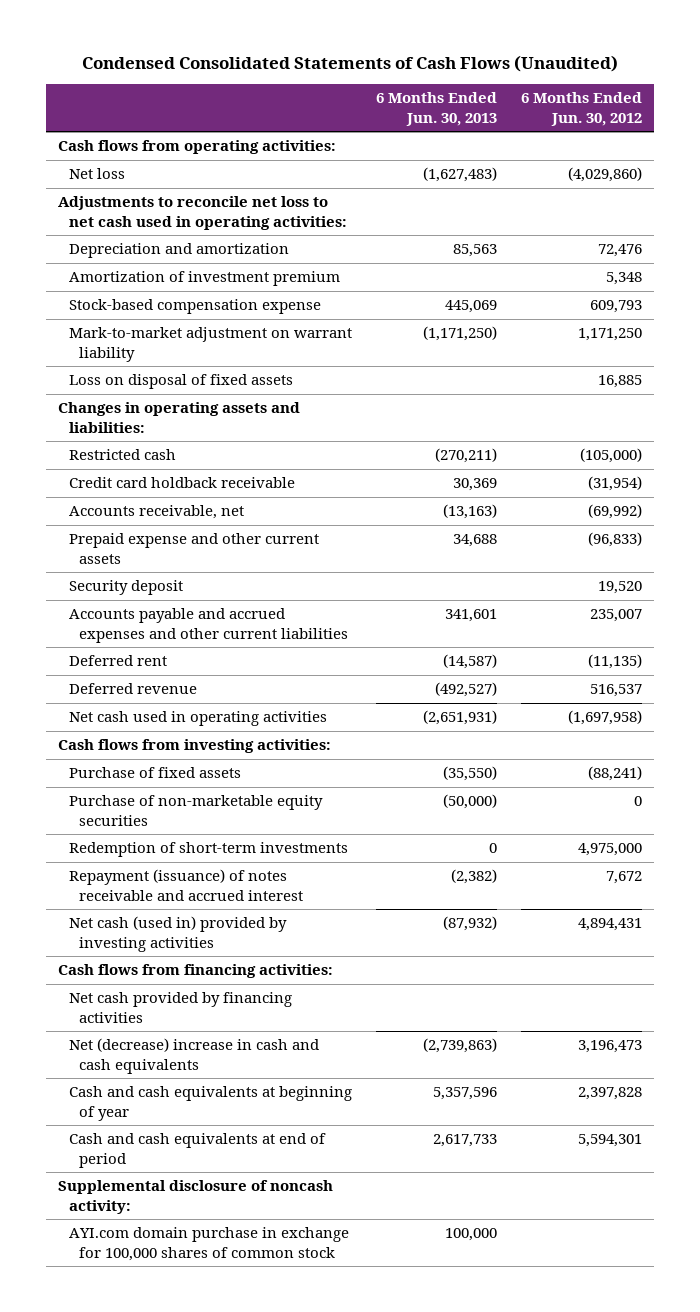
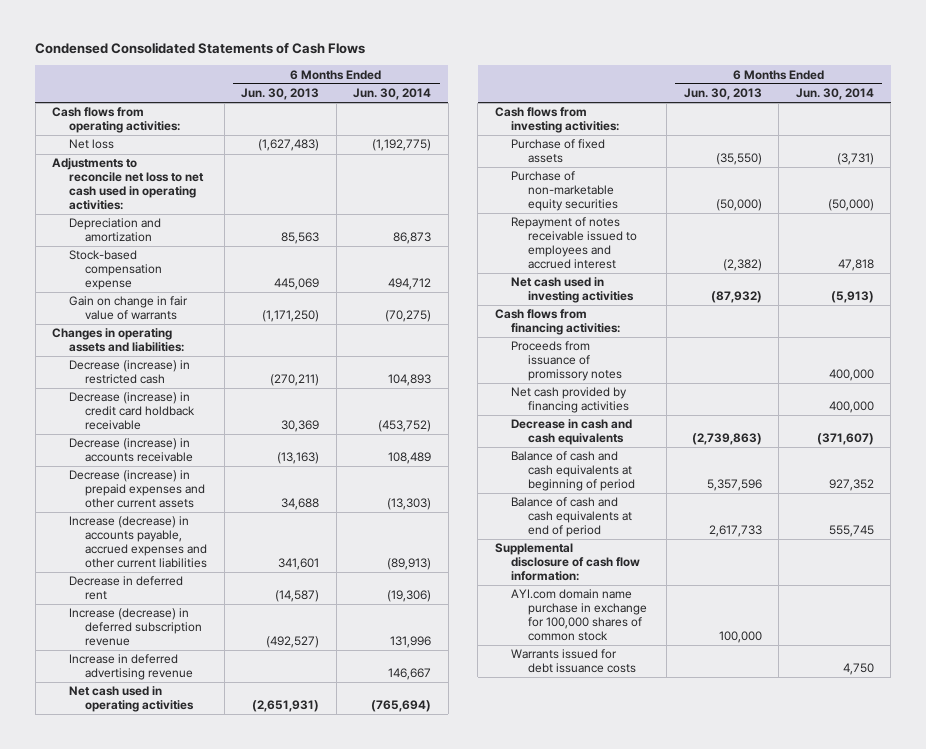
- Condensed Consolidated Statements of Cash Flows (Unaudited)
+ Condensed Consolidated Statements of Cash Flows
- | 6 Months Ended Jun. 30, 2013 | 6 Months Ended Jun. 30, 2012
+ | 6 Months Ended Jun. 30, 2013 | 6 Months Ended Jun. 30, 2014
- Amortization of investment premium | | 5,348
- Mark-to-market adjustment on warrant liability | (1,171,250) | 1,171,250
- Loss on disposal of fixed assets | | 16,885
+ Gain on change in fair value of warrants | (1,171,250) | (70,275)
- Restricted cash | (270,211) | (105,000)
- Credit card holdback receivable | 30,369 | (31,954)
- Accounts receivable, net | (13,163) | (69,992)
- Prepaid expense and other current assets | 34,688 | (96,833)
- Security deposit | | 19,520
- Accounts payable and accrued expenses and other current liabilities | 341,601 | 235,007
- Deferred rent | (14,587) | (11,135)
- Deferred revenue | (492,527) | 516,537
+ Decrease (increase) in restricted cash | (270,211) | 104,893
+ Decrease (increase) in credit card holdback receivable | 30,369 | (453,752)
+ Decrease (increase) in accounts receivable | (13,163) | 108,489
+ Decrease (increase) in prepaid expenses and other current assets | 34,688 | (13,303)
+ Increase (decrease) in accounts payable, accrued expenses and other current liabilities | 341,601 | (89,913)
+ Decrease in deferred rent | (14,587) | (19,306)
+ Increase (decrease) in deferred subscription revenue | (492,527) | 131,996
+ Increase in deferred advertising revenue | | 146,667
- Redemption of short-term investments | 0 | 4,975,000
- Repayment (issuance) of notes receivable and accrued interest | (2,382) | 7,672
- Net cash (used in) provided by investing activities | (87,932) | 4,894,431
+ Repayment of notes receivable issued to employees and accrued interest | (2,382) | 47,818
+ Net cash used in investing activities | (87,932) | (5,913)
+ Proceeds from issuance of promissory notes | | 400,000
- Net (decrease) increase in cash and cash equivalents | (2,739,863) | 3,196,473
- Cash and cash equivalents at beginning of year | 5,357,596 | 2,397,828
- Cash and cash equivalents at end of period | 2,617,733 | 5,594,301
- Supplemental disclosure of noncash activity:
- AYI.com domain purchase in exchange for 100,000 shares of common stock | 100,000 |
+ Decrease in cash and cash equivalents | (2,739,863) | (371,607)
+ Balance of cash and cash equivalents at beginning of period | 5,357,596 | 927,352
+ Balance of cash and cash equivalents at end of period | 2,617,733 | 555,745
+ Supplemental disclosure of cash flow information:
+ AYI.com domain name purchase in exchange for 100,000 shares of common stock | 100,000 |
+ Warrants issued for debt issuance costs | | 4,750

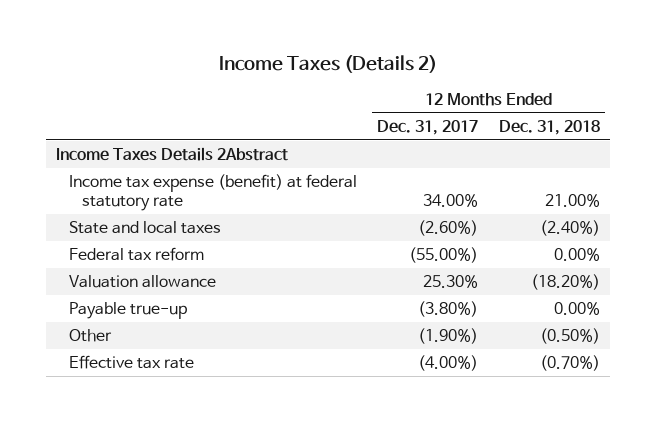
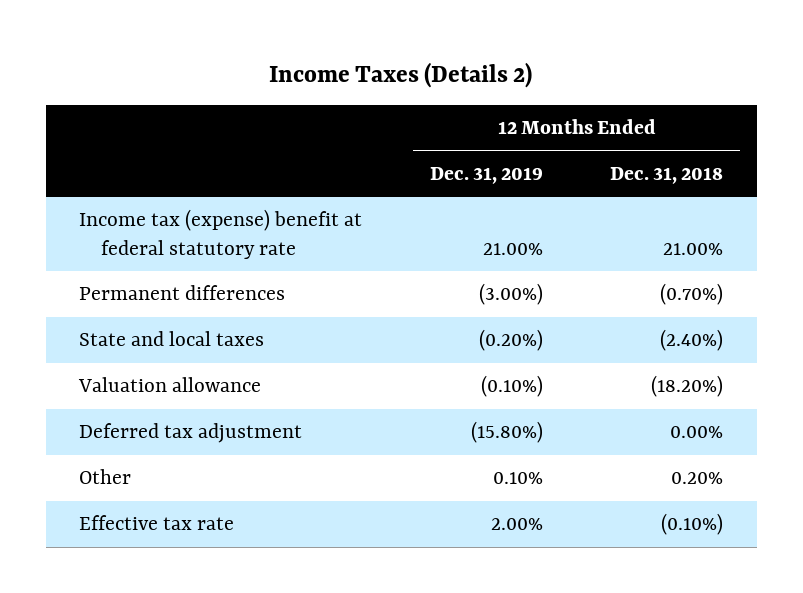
- | 12 Months Ended Dec. 31, 2017 | 12 Months Ended Dec. 31, 2018
+ | 12 Months Ended Dec. 31, 2019 | 12 Months Ended Dec. 31, 2018
- Income Taxes Details 2Abstract
- Income tax expense (benefit) at federal statutory rate | 34.00% | 21.00%
+ Income tax (expense) benefit at federal statutory rate | 21.00% | 21.00%
+ Permanent differences | (3.00%) | (0.70%)
- Federal tax reform | (55.00%) | 0.00%
- Payable true-up | (3.80%) | 0.00%
- Other | (1.90%) | (0.50%)
- Effective tax rate | (4.00%) | (0.70%)
+ Deferred tax adjustment | (15.80%) | 0.00%
+ Other | 0.10% | 0.20%
+ Effective tax rate | 2.00% | (0.10%)

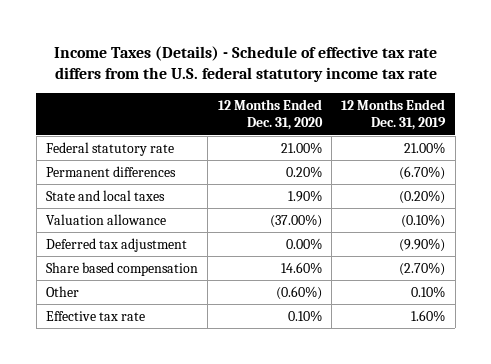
- Income Taxes (Details 2)
+ Income Taxes (Details) - Schedule of effective tax rate differs from the U.S. federal statutory income tax rate
- | 12 Months Ended Dec. 31, 2019 | 12 Months Ended Dec. 31, 2018
+ | 12 Months Ended Dec. 31, 2020 | 12 Months Ended Dec. 31, 2019
- Income tax (expense) benefit at federal statutory rate | 21.00% | 21.00%
- Permanent differences | (3.00%) | (0.70%)
+ Federal statutory rate | 21.00% | 21.00%
+ Permanent differences | 0.20% | (6.70%)
- Deferred tax adjustment | (15.80%) | 0.00%
+ Deferred tax adjustment | 0.00% | (9.90%)
+ Share based compensation | 14.60% | (2.70%)
- Effective tax rate | 2.00% | (0.10%)
+ Effective tax rate | 0.10% | 1.60%

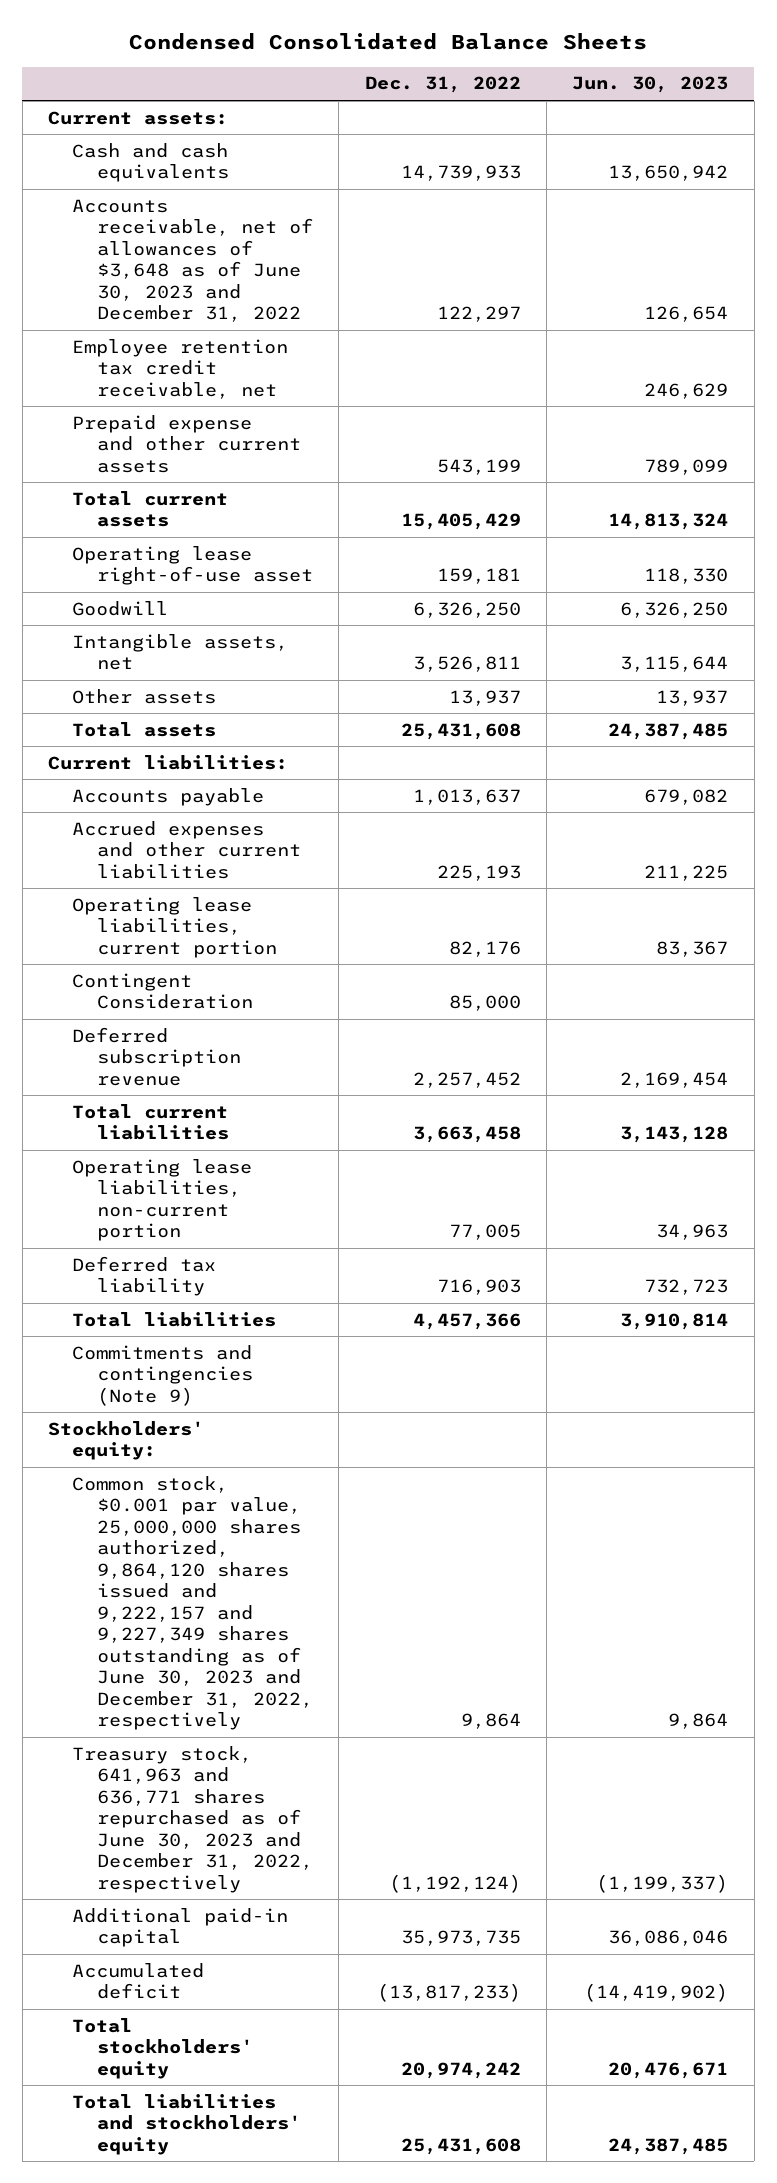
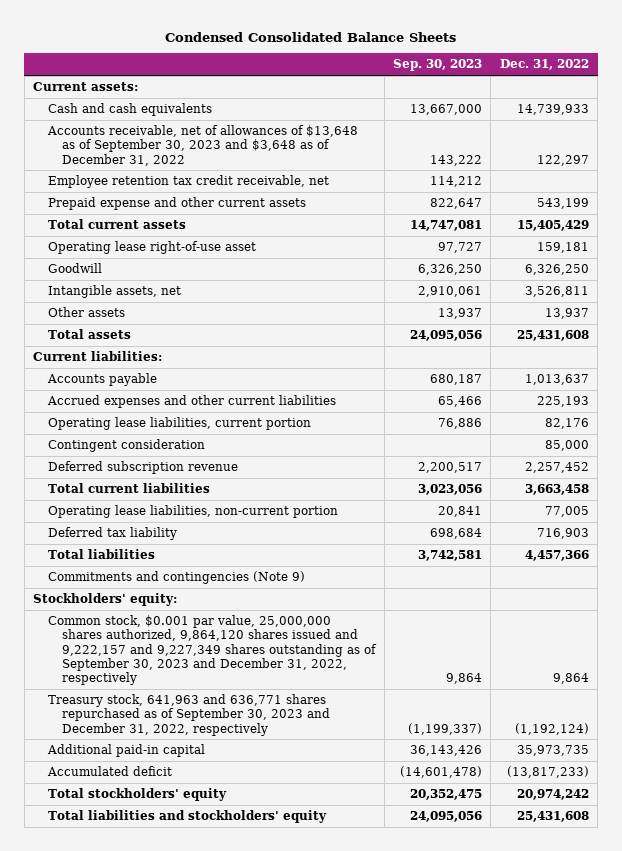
- | Dec. 31, 2022 | Jun. 30, 2023
+ | Sep. 30, 2023 | Dec. 31, 2022
- Accounts receivable, net of allowances of $3,648 as of June 30, 2023 and December 31, 2022 | 122,297 | 126,654
+ Accounts receivable, net of allowances of $13,648 as of September 30, 2023 and $3,648 as of December 31, 2022 | 143,222 | 122,297
- Contingent Consideration | 85,000 |
+ Contingent consideration | | 85,000
- Common stock, $0.001 par value, 25,000,000 shares authorized, 9,864,120 shares issued and 9,222,157 and 9,227,349 shares outstanding as of June 30, 2023 and December 31, 2022, respectively | 9,864 | 9,864
- Treasury stock, 641,963 and 636,771 shares repurchased as of June 30, 2023 and December 31, 2022, respectively | (1,192,124) | (1,199,337)
+ Common stock, $0.001 par value, 25,000,000 shares authorized, 9,864,120 shares issued and 9,222,157 and 9,227,349 shares outstanding as of September 30, 2023 and December 31, 2022, respectively | 9,864 | 9,864
+ Treasury stock, 641,963 and 636,771 shares repurchased as of September 30, 2023 and December 31, 2022, respectively | (1,199,337) | (1,192,124)

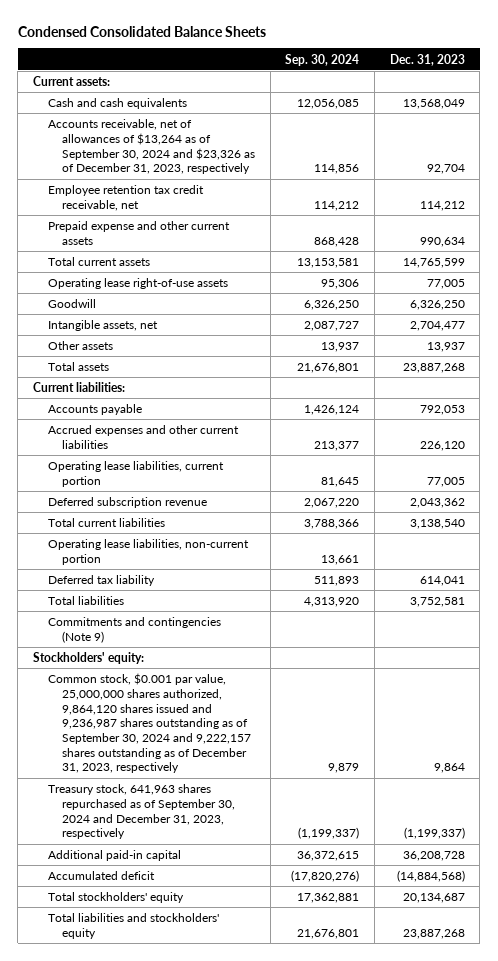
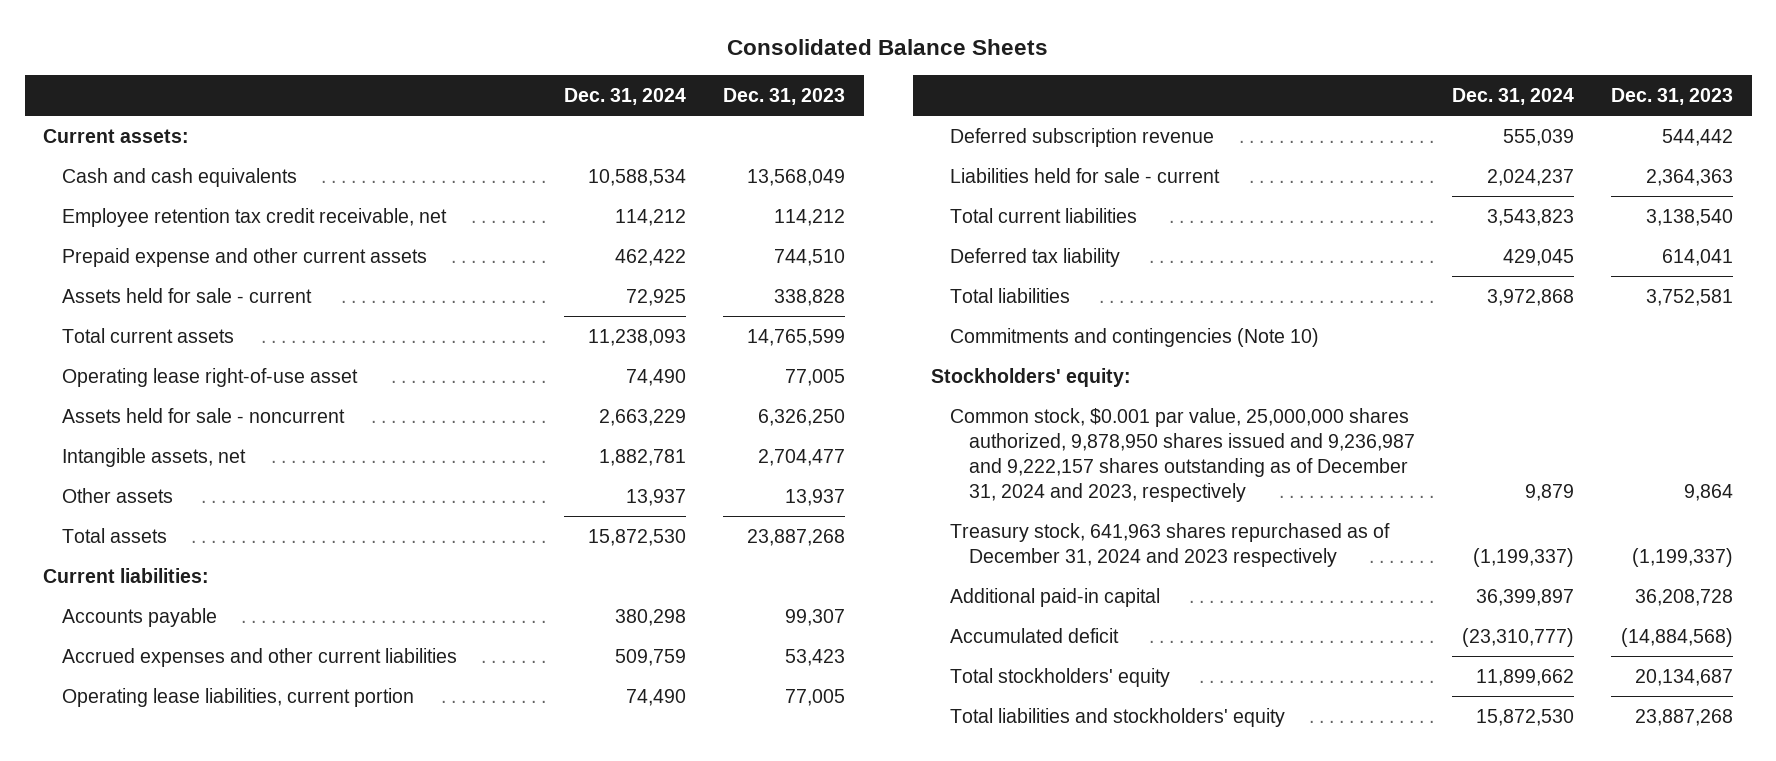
- Condensed Consolidated Balance Sheets
+ Consolidated Balance Sheets
- | Sep. 30, 2024 | Dec. 31, 2023
+ | Dec. 31, 2024 | Dec. 31, 2023
- Accounts receivable, net of allowances of $13,264 as of September 30, 2024 and $23,326 as of December 31, 2023, respectively | 114,856 | 92,704
- Prepaid expense and other current assets | 868,428 | 990,634
+ Prepaid expense and other current assets | 462,422 | 744,510
+ Assets held for sale - current | 72,925 | 338,828
- Operating lease right-of-use assets | 95,306 | 77,005
- Goodwill | 6,326,250 | 6,326,250
+ Operating lease right-of-use asset | 74,490 | 77,005
+ Assets held for sale - noncurrent | 2,663,229 | 6,326,250
- Accounts payable | 1,426,124 | 792,053
- Accrued expenses and other current liabilities | 213,377 | 226,120
+ Accounts payable | 380,298 | 99,307
+ Accrued expenses and other current liabilities | 509,759 | 53,423
- Deferred subscription revenue | 2,067,220 | 2,043,362
+ Deferred subscription revenue | 555,039 | 544,442
+ Liabilities held for sale - current | 2,024,237 | 2,364,363
- Operating lease liabilities, non-current portion | 13,661 |
- Commitments and contingencies (Note 9)
+ Commitments and contingencies (Note 10)
- Common stock, $0.001 par value, 25,000,000 shares authorized, 9,864,120 shares issued and 9,236,987 shares outstanding as of September 30, 2024 and 9,222,157 shares outstanding as of December 31, 2023, respectively | 9,879 | 9,864
- Treasury stock, 641,963 shares repurchased as of September 30, 2024 and December 31, 2023, respectively | (1,199,337) | (1,199,337)
+ Common stock, $0.001 par value, 25,000,000 shares authorized, 9,878,950 shares issued and 9,236,987 and 9,222,157 shares outstanding as of December 31, 2024 and 2023, respectively | 9,879 | 9,864
+ Treasury stock, 641,963 shares repurchased as of December 31, 2024 and 2023 respectively | (1,199,337) | (1,199,337)

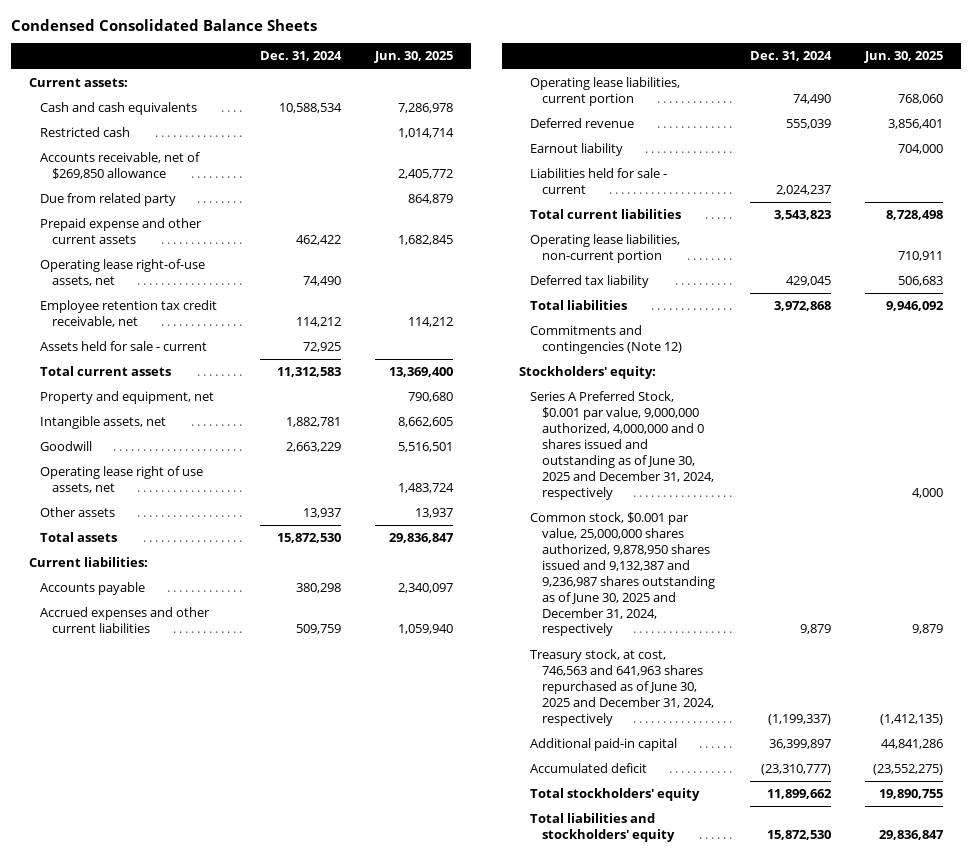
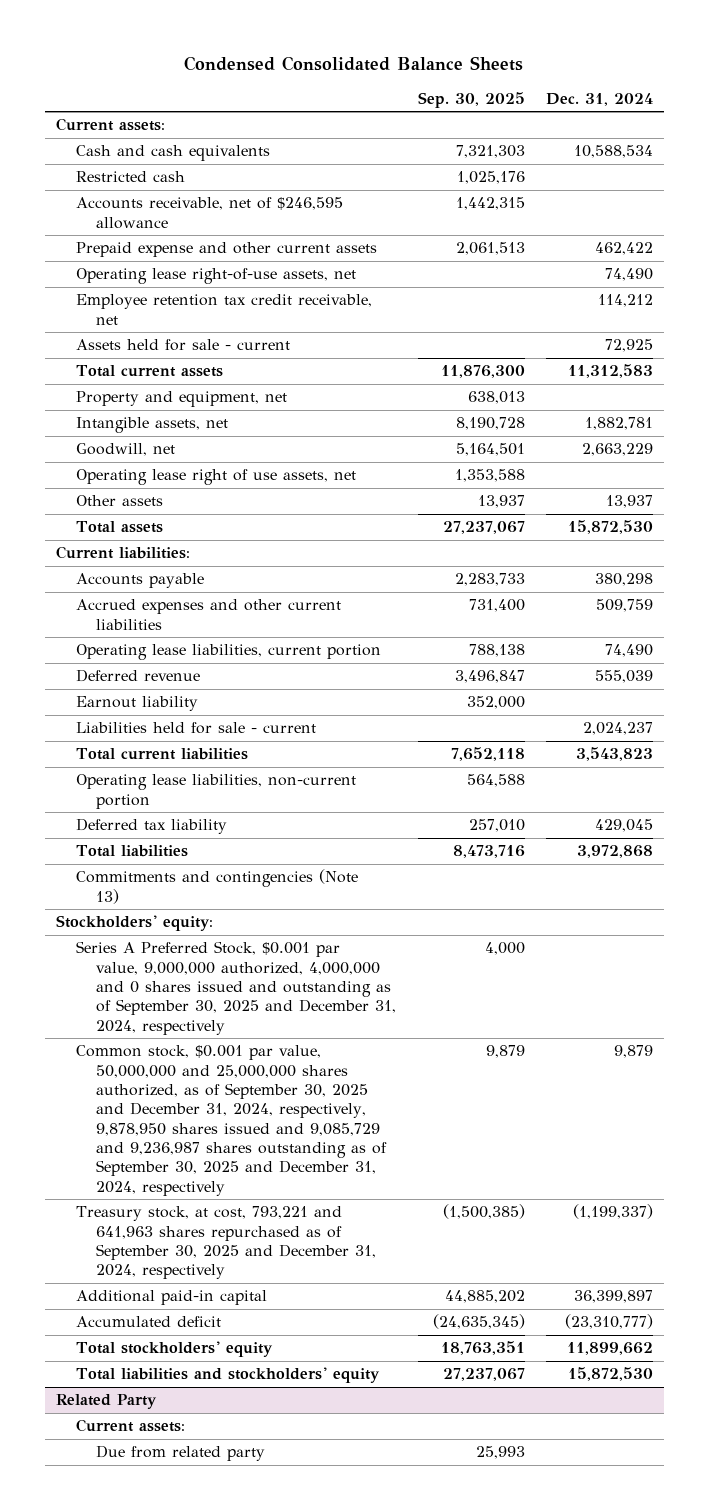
- | Dec. 31, 2024 | Jun. 30, 2025
+ | Sep. 30, 2025 | Dec. 31, 2024
- Accounts receivable, net of $269,850 allowance | | 2,405,772
- Due from related party | | 864,879
+ Accounts receivable, net of $246,595 allowance | 1,442,315 |
- Goodwill | 2,663,229 | 5,516,501
+ Goodwill, net | 5,164,501 | 2,663,229
- Commitments and contingencies (Note 12)
+ Commitments and contingencies (Note 13)
- Series A Preferred Stock, $0.001 par value, 9,000,000 authorized, 4,000,000 and 0 shares issued and outstanding as of June 30, 2025 and December 31, 2024, respectively | | 4,000
- Common stock, $0.001 par value, 25,000,000 shares authorized, 9,878,950 shares issued and 9,132,387 and 9,236,987 shares outstanding as of June 30, 2025 and December 31, 2024, respectively | 9,879 | 9,879
- Treasury stock, at cost, 746,563 and 641,963 shares repurchased as of June 30, 2025 and December 31, 2024, respectively | (1,199,337) | (1,412,135)
+ Series A Preferred Stock, $0.001 par value, 9,000,000 authorized, 4,000,000 and 0 shares issued and outstanding as of September 30, 2025 and December 31, 2024, respectively | 4,000 |
+ Common stock, $0.001 par value, 50,000,000 and 25,000,000 shares authorized, as of September 30, 2025 and December 31, 2024, respectively, 9,878,950 shares issued and 9,085,729 and 9,236,987 shares outstanding as of September 30, 2025 and December 31, 2024, respectively | 9,879 | 9,879
+ Treasury stock, at cost, 793,221 and 641,963 shares repurchased as of September 30, 2025 and December 31, 2024, respectively | (1,500,385) | (1,199,337)
+ Related Party
+ Current assets:
+ Due from related party | 25,993 |

